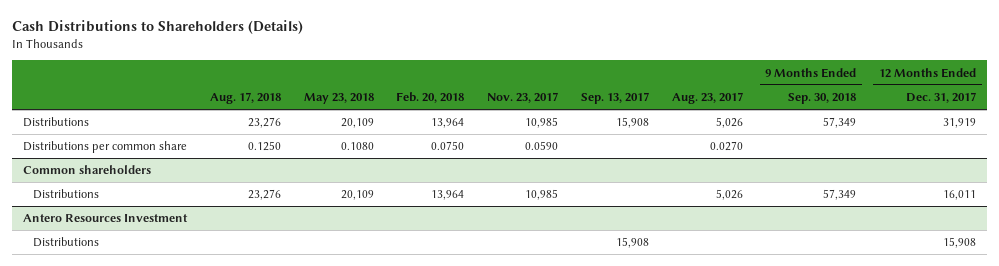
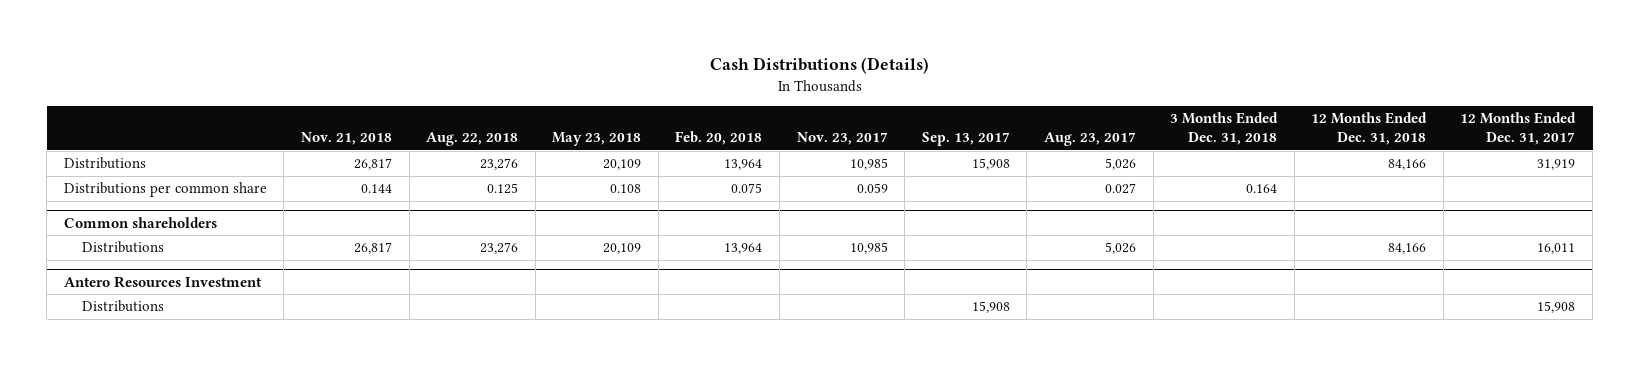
- Cash Distributions to Shareholders (Details)
+ Cash Distributions (Details)
- | Aug. 17, 2018 | May 23, 2018 | Feb. 20, 2018 | Nov. 23, 2017 | Sep. 13, 2017 | Aug. 23, 2017 | 9 Months Ended Sep. 30, 2018 | 12 Months Ended Dec. 31, 2017
+ | Nov. 21, 2018 | Aug. 22, 2018 | May 23, 2018 | Feb. 20, 2018 | Nov. 23, 2017 | Sep. 13, 2017 | Aug. 23, 2017 | 3 Months Ended Dec. 31, 2018 | 12 Months Ended Dec. 31, 2018 | 12 Months Ended Dec. 31, 2017
- Distributions per common share | 0.1250 | 0.1080 | 0.0750 | 0.0590 | | 0.0270 | |
+ Distributions per common share | 0.144 | 0.125 | 0.108 | 0.075 | 0.059 | | 0.027 | 0.164 | |

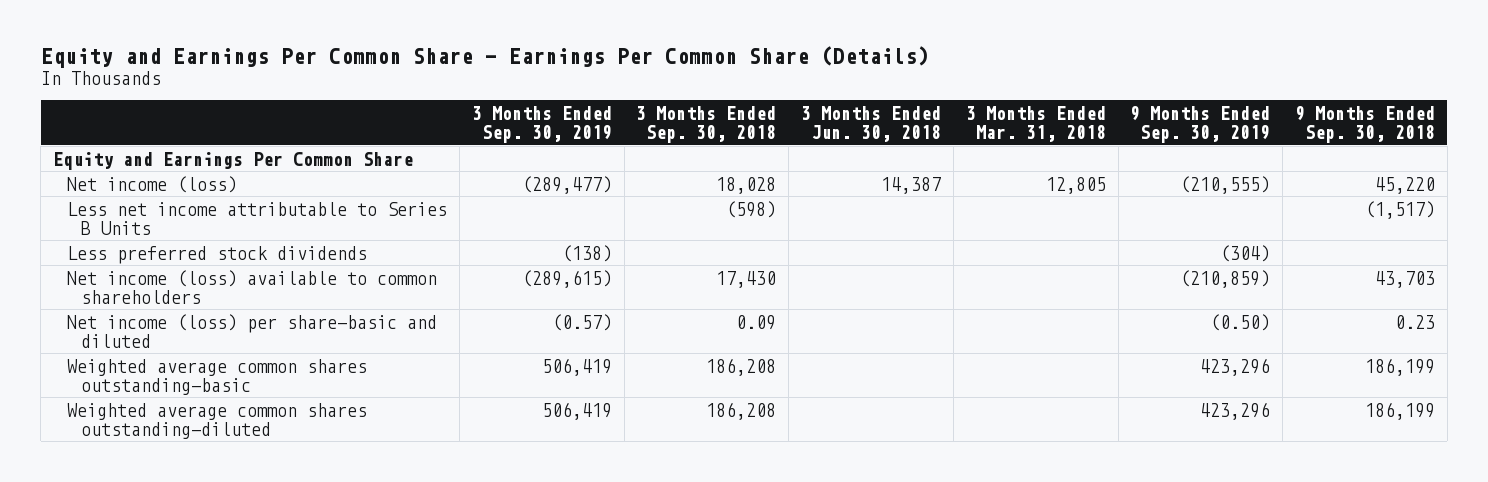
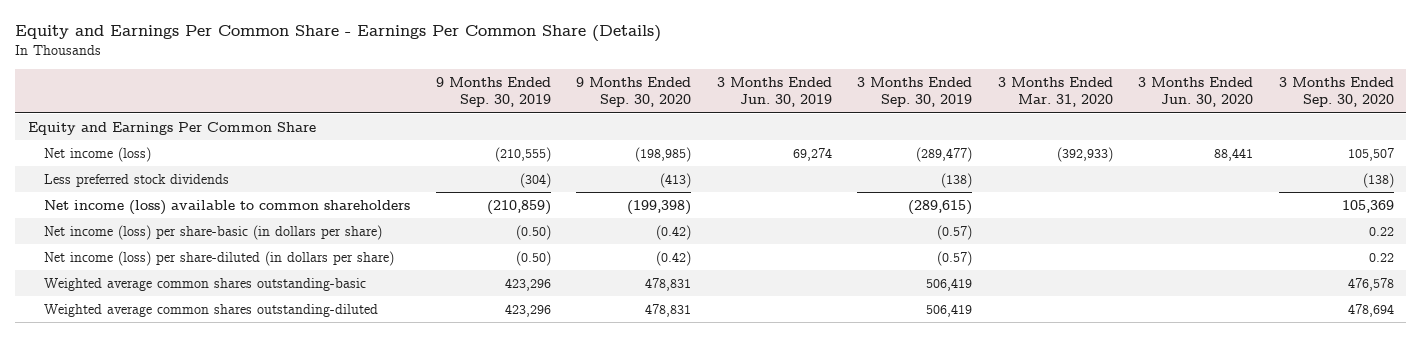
- | 3 Months Ended Sep. 30, 2019 | 3 Months Ended Sep. 30, 2018 | 3 Months Ended Jun. 30, 2018 | 3 Months Ended Mar. 31, 2018 | 9 Months Ended Sep. 30, 2019 | 9 Months Ended Sep. 30, 2018
+ | 9 Months Ended Sep. 30, 2019 | 9 Months Ended Sep. 30, 2020 | 3 Months Ended Jun. 30, 2019 | 3 Months Ended Sep. 30, 2019 | 3 Months Ended Mar. 31, 2020 | 3 Months Ended Jun. 30, 2020 | 3 Months Ended Sep. 30, 2020
- Less net income attributable to Series B Units | | (598) | | | | (1,517)
- Net income (loss) per share-basic and diluted | (0.57) | 0.09 | | | (0.50) | 0.23
+ Net income (loss) per share-basic (in dollars per share) | (0.50) | (0.42) | | (0.57) | | | 0.22
+ Net income (loss) per share-diluted (in dollars per share) | (0.50) | (0.42) | | (0.57) | | | 0.22

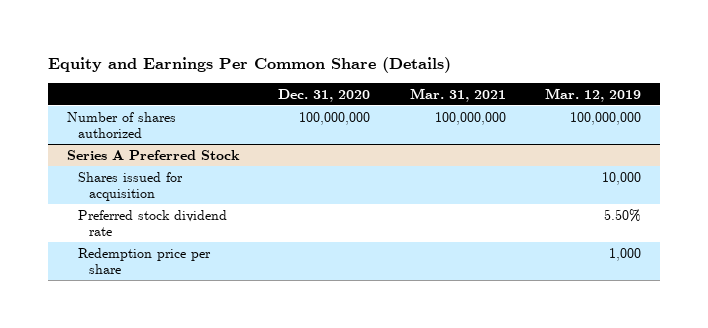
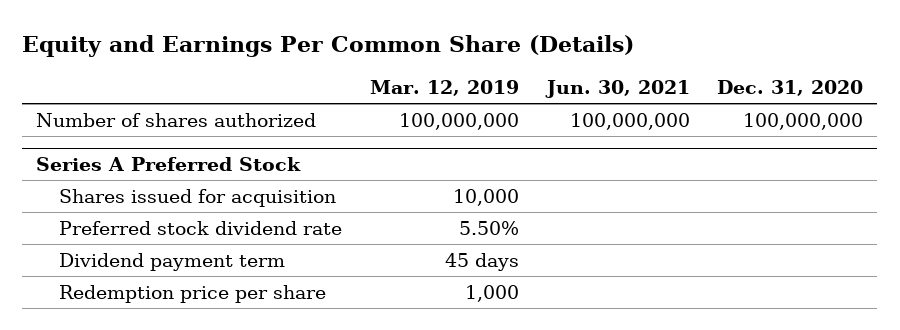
- | Dec. 31, 2020 | Mar. 31, 2021 | Mar. 12, 2019
+ | Mar. 12, 2019 | Jun. 30, 2021 | Dec. 31, 2020
@ Series A Preferred Stock
+ Dividend payment term | 45 days | |

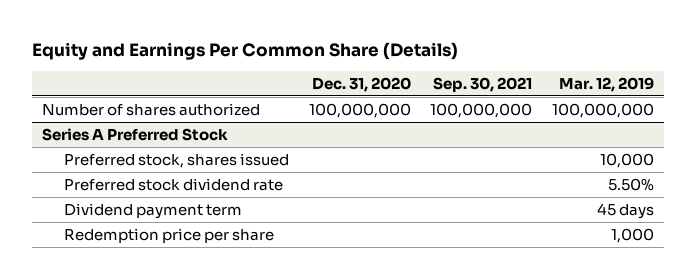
- | Mar. 12, 2019 | Jun. 30, 2021 | Dec. 31, 2020
+ | Dec. 31, 2020 | Sep. 30, 2021 | Mar. 12, 2019
@ Series A Preferred Stock
- Shares issued for acquisition | 10,000 | |
+ Preferred stock, shares issued | | | 10,000

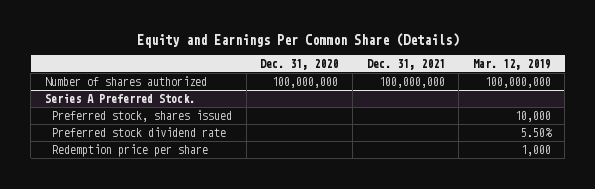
- | Dec. 31, 2020 | Sep. 30, 2021 | Mar. 12, 2019
+ | Dec. 31, 2020 | Dec. 31, 2021 | Mar. 12, 2019
- Series A Preferred Stock
+ Series A Preferred Stock.
- Dividend payment term | | | 45 days

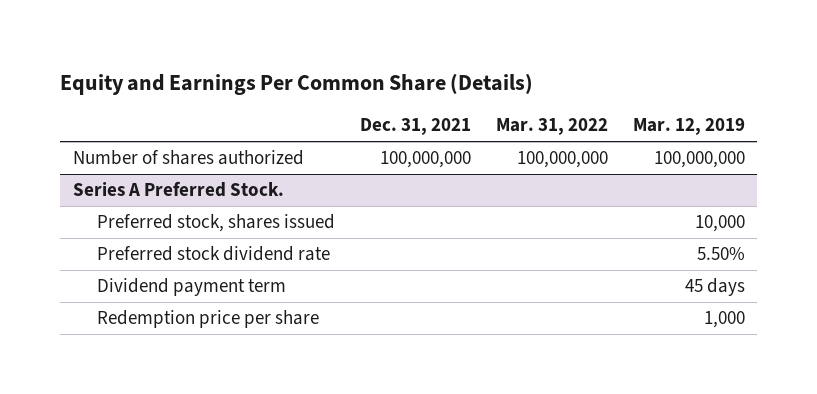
- | Dec. 31, 2020 | Dec. 31, 2021 | Mar. 12, 2019
+ | Dec. 31, 2021 | Mar. 31, 2022 | Mar. 12, 2019
@ Series A Preferred Stock.
+ Dividend payment term | | | 45 days

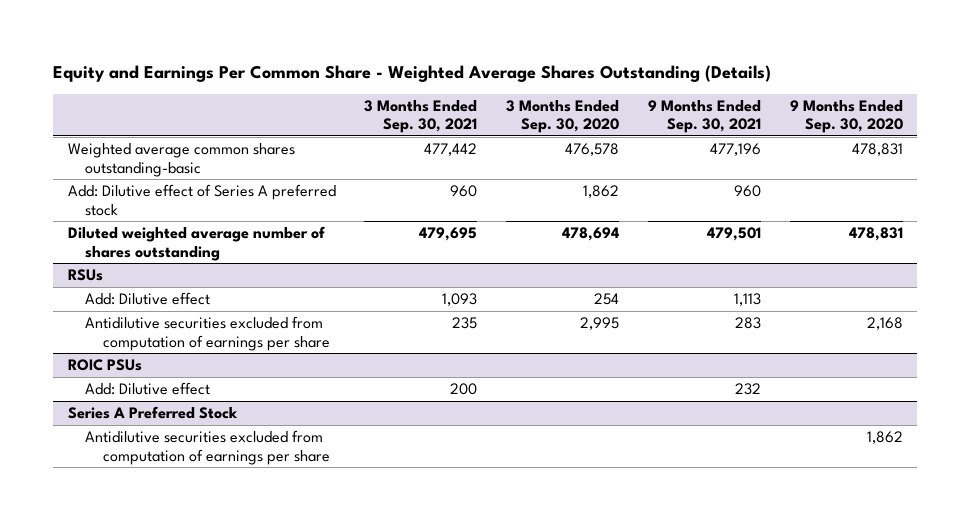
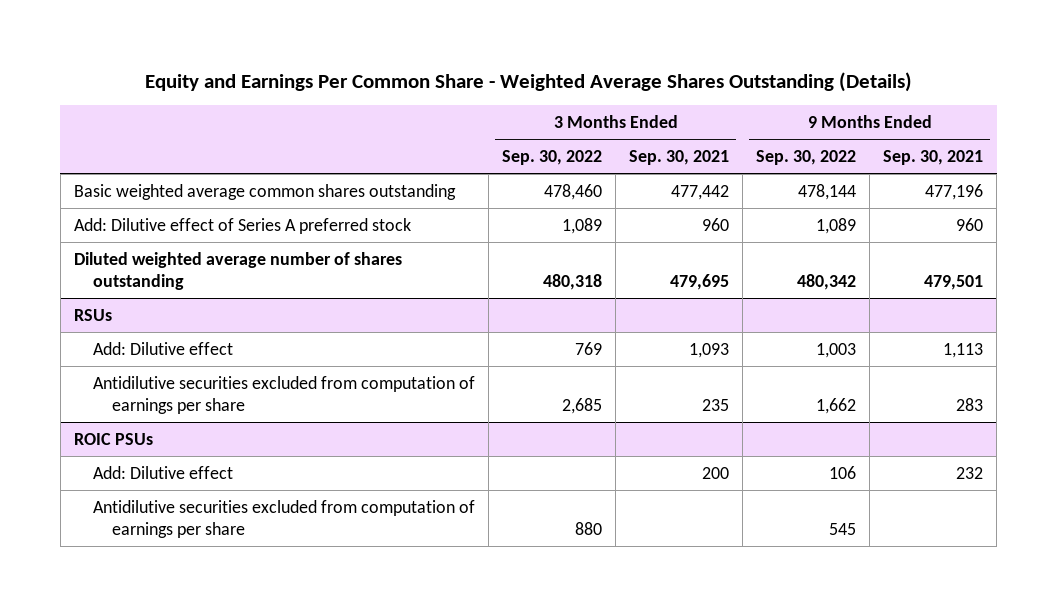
- | 3 Months Ended Sep. 30, 2021 | 3 Months Ended Sep. 30, 2020 | 9 Months Ended Sep. 30, 2021 | 9 Months Ended Sep. 30, 2020
+ | 3 Months Ended Sep. 30, 2022 | 3 Months Ended Sep. 30, 2021 | 9 Months Ended Sep. 30, 2022 | 9 Months Ended Sep. 30, 2021
- Weighted average common shares outstanding-basic | 477,442 | 476,578 | 477,196 | 478,831
+ Basic weighted average common shares outstanding | 478,460 | 477,442 | 478,144 | 477,196
- Series A Preferred Stock

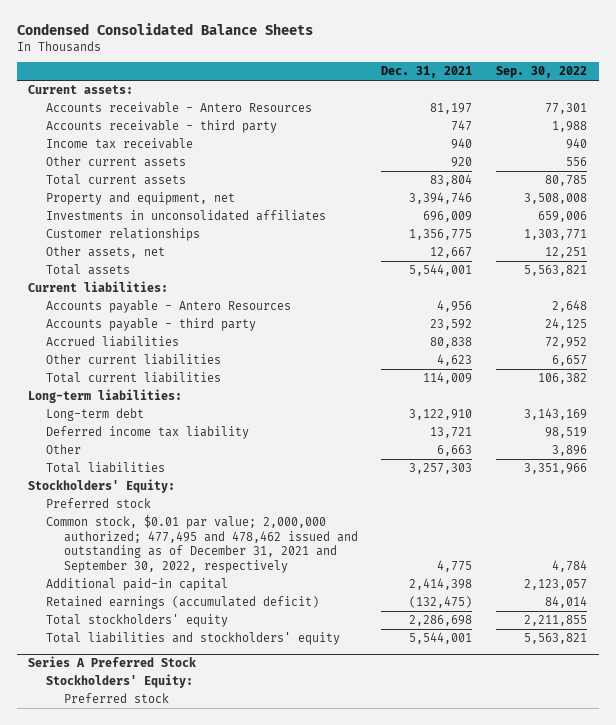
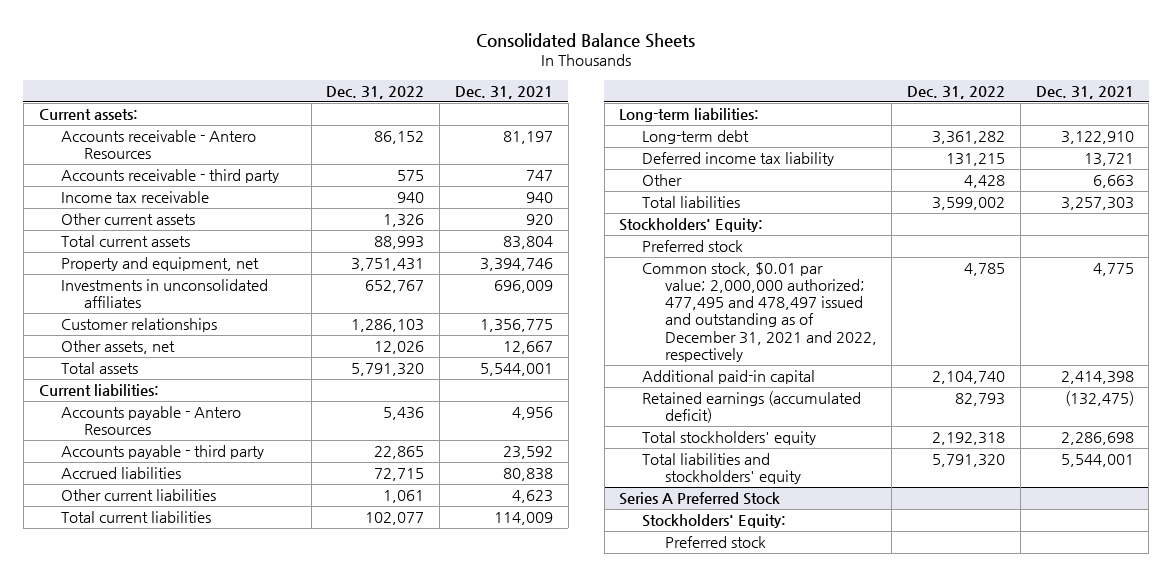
- Condensed Consolidated Balance Sheets
+ Consolidated Balance Sheets
- | Dec. 31, 2021 | Sep. 30, 2022
+ | Dec. 31, 2022 | Dec. 31, 2021
- Common stock, $0.01 par value; 2,000,000 authorized; 477,495 and 478,462 issued and outstanding as of December 31, 2021 and September 30, 2022, respectively | 4,775 | 4,784
+ Common stock, $0.01 par value; 2,000,000 authorized; 477,495 and 478,497 issued and outstanding as of December 31, 2021 and 2022, respectively | 4,785 | 4,775

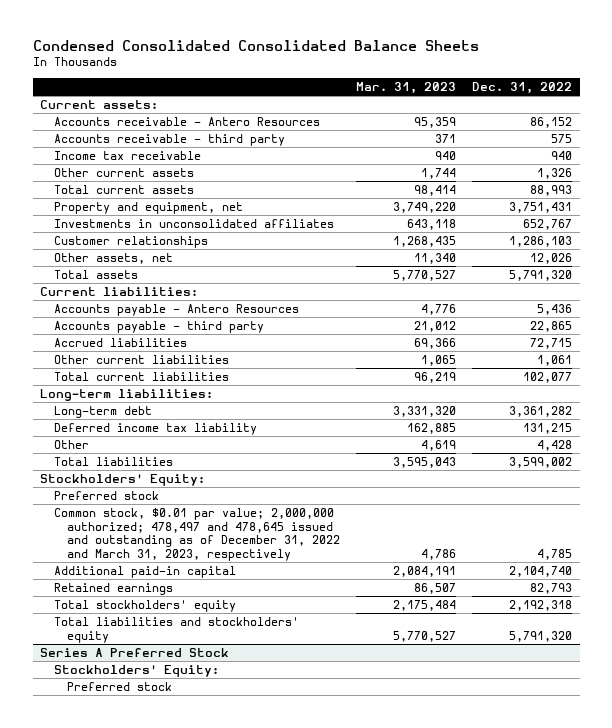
- Consolidated Balance Sheets
+ Condensed Consolidated Consolidated Balance Sheets
- | Dec. 31, 2022 | Dec. 31, 2021
+ | Mar. 31, 2023 | Dec. 31, 2022
- Common stock, $0.01 par value; 2,000,000 authorized; 477,495 and 478,497 issued and outstanding as of December 31, 2021 and 2022, respectively | 4,785 | 4,775
+ Common stock, $0.01 par value; 2,000,000 authorized; 478,497 and 478,645 issued and outstanding as of December 31, 2022 and March 31, 2023, respectively | 4,786 | 4,785
- Retained earnings (accumulated deficit) | 82,793 | (132,475)
+ Retained earnings | 86,507 | 82,793

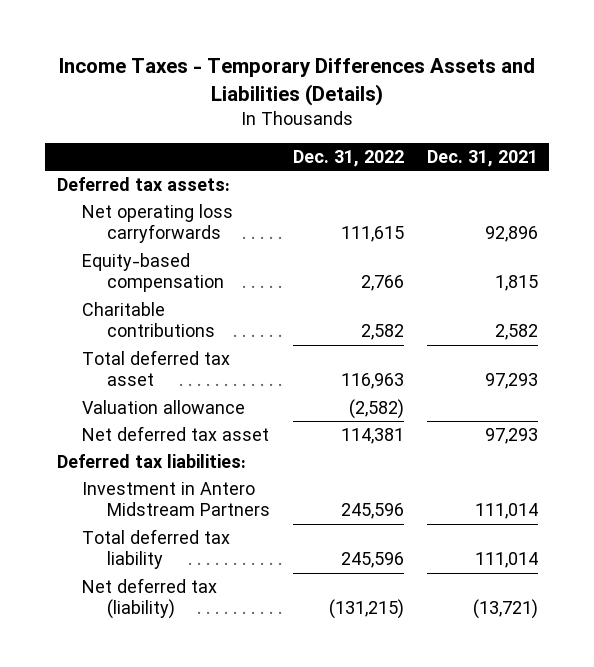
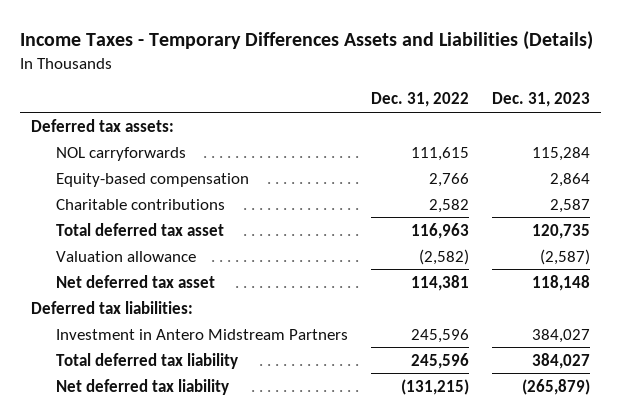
- | Dec. 31, 2022 | Dec. 31, 2021
+ | Dec. 31, 2022 | Dec. 31, 2023
- Net operating loss carryforwards | 111,615 | 92,896
+ NOL carryforwards | 111,615 | 115,284
- Net deferred tax (liability) | (131,215) | (13,721)
+ Net deferred tax liability | (131,215) | (265,879)

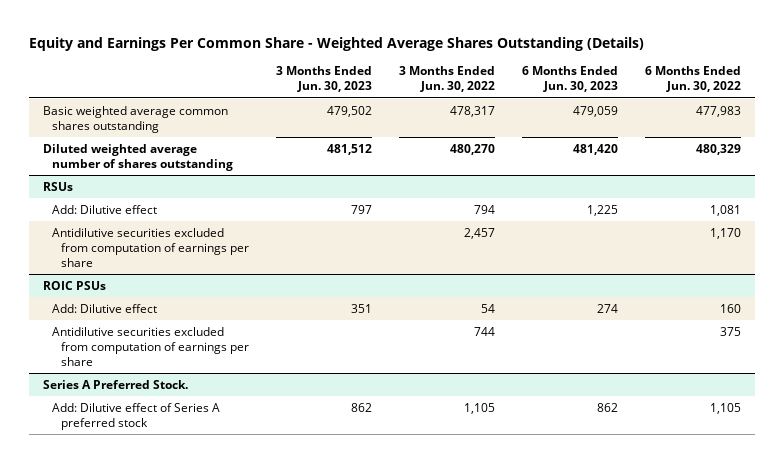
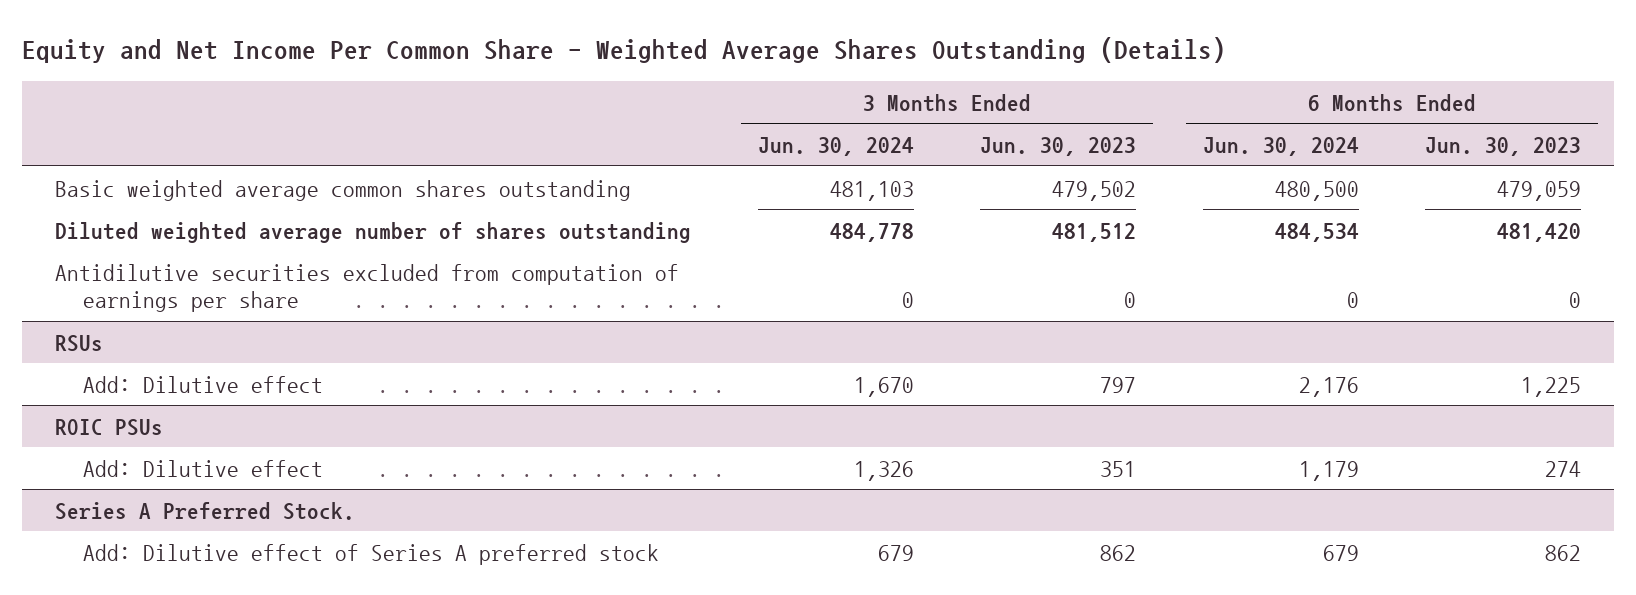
- Equity and Earnings Per Common Share - Weighted Average Shares Outstanding (Details)
+ Equity and Net Income Per Common Share - Weighted Average Shares Outstanding (Details)
- | 3 Months Ended Jun. 30, 2023 | 3 Months Ended Jun. 30, 2022 | 6 Months Ended Jun. 30, 2023 | 6 Months Ended Jun. 30, 2022
+ | 3 Months Ended Jun. 30, 2024 | 3 Months Ended Jun. 30, 2023 | 6 Months Ended Jun. 30, 2024 | 6 Months Ended Jun. 30, 2023
+ Antidilutive securities excluded from computation of earnings per share | 0 | 0 | 0 | 0
@ RSUs
- Antidilutive securities excluded from computation of earnings per share | | 2,457 | | 1,170
@ ROIC PSUs
- Antidilutive securities excluded from computation of earnings per share | | 744 | | 375

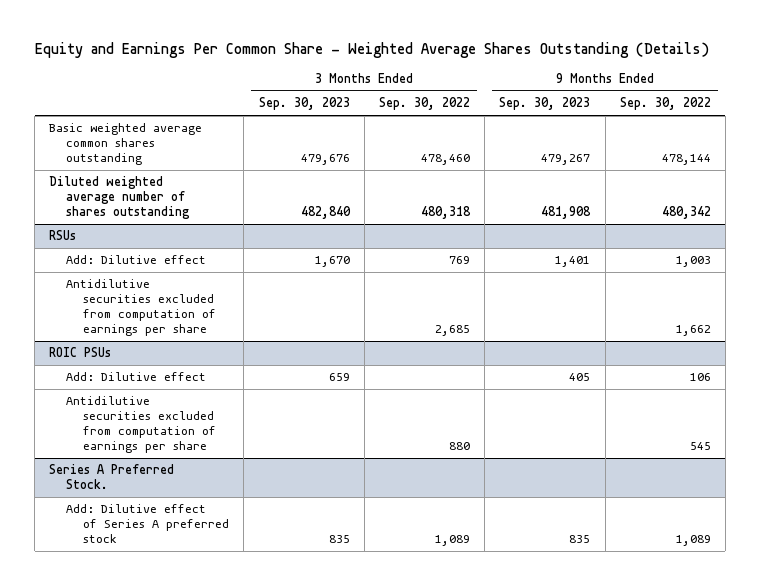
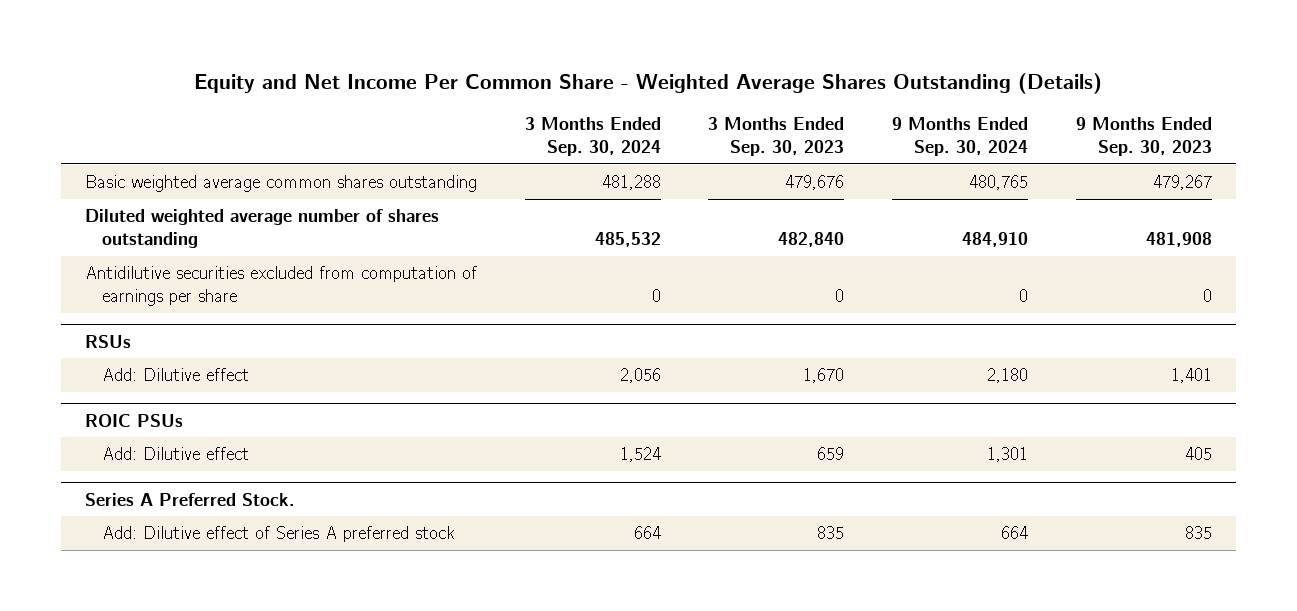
- Equity and Earnings Per Common Share - Weighted Average Shares Outstanding (Details)
+ Equity and Net Income Per Common Share - Weighted Average Shares Outstanding (Details)
- | 3 Months Ended Sep. 30, 2023 | 3 Months Ended Sep. 30, 2022 | 9 Months Ended Sep. 30, 2023 | 9 Months Ended Sep. 30, 2022
+ | 3 Months Ended Sep. 30, 2024 | 3 Months Ended Sep. 30, 2023 | 9 Months Ended Sep. 30, 2024 | 9 Months Ended Sep. 30, 2023
+ Antidilutive securities excluded from computation of earnings per share | 0 | 0 | 0 | 0
@ RSUs
- Antidilutive securities excluded from computation of earnings per share | | 2,685 | | 1,662
@ ROIC PSUs
- Antidilutive securities excluded from computation of earnings per share | | 880 | | 545

